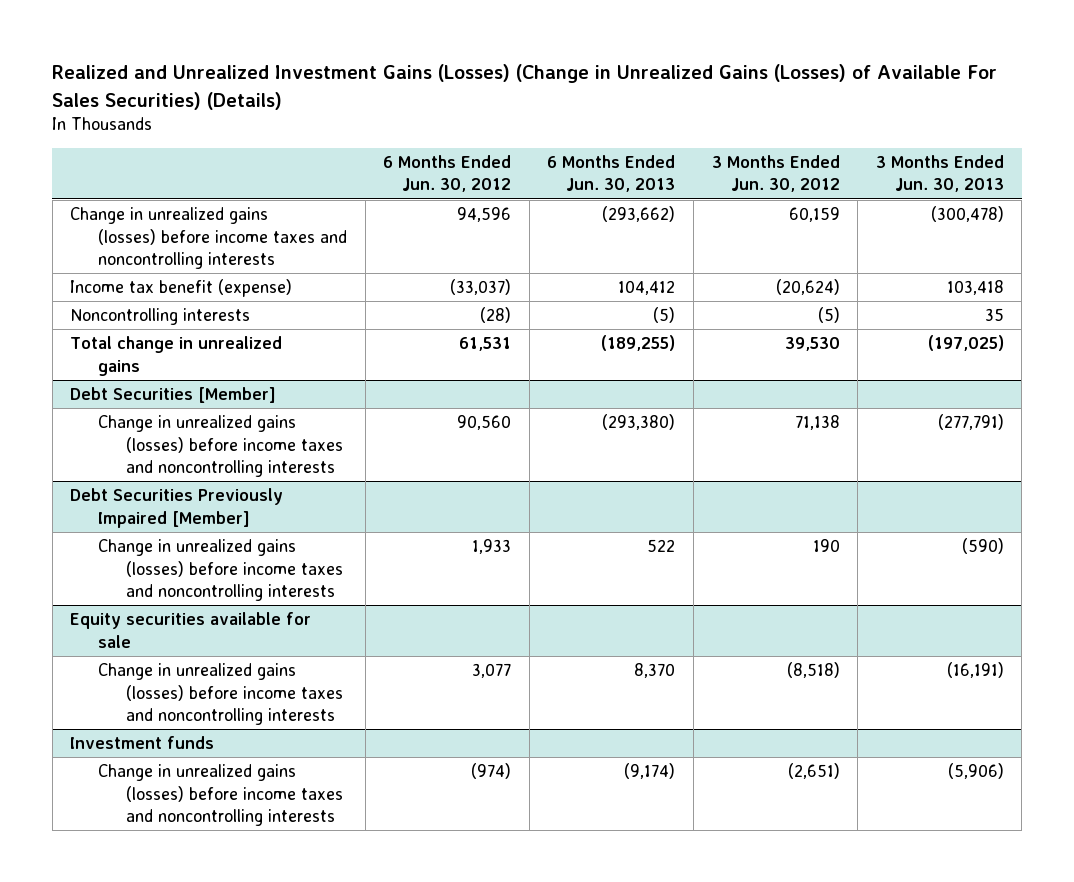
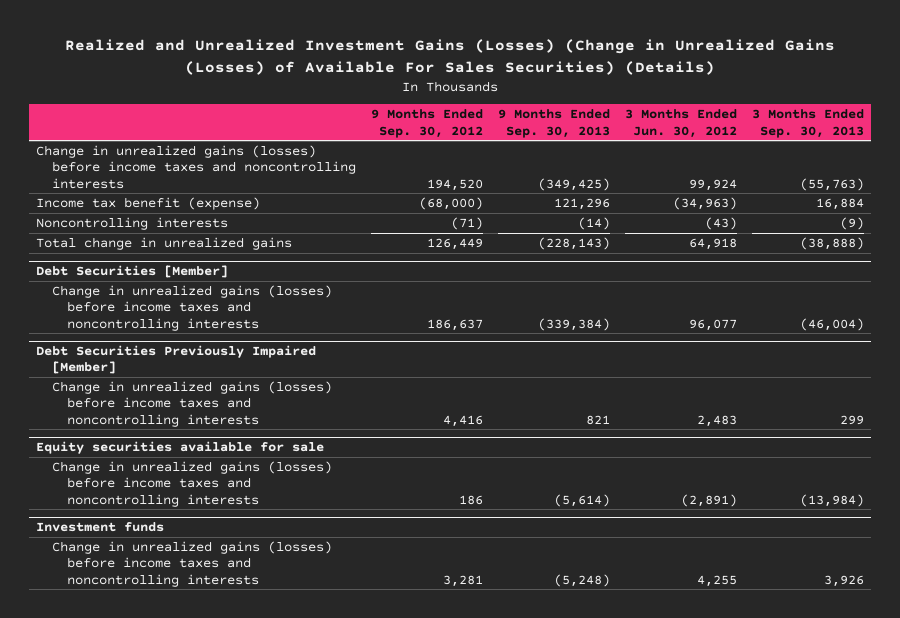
- | 6 Months Ended Jun. 30, 2012 | 6 Months Ended Jun. 30, 2013 | 3 Months Ended Jun. 30, 2012 | 3 Months Ended Jun. 30, 2013
+ | 9 Months Ended Sep. 30, 2012 | 9 Months Ended Sep. 30, 2013 | 3 Months Ended Jun. 30, 2012 | 3 Months Ended Sep. 30, 2013
- Change in unrealized gains (losses) before income taxes and noncontrolling interests | 94,596 | (293,662) | 60,159 | (300,478)
- Income tax benefit (expense) | (33,037) | 104,412 | (20,624) | 103,418
- Noncontrolling interests | (28) | (5) | (5) | 35
- Total change in unrealized gains | 61,531 | (189,255) | 39,530 | (197,025)
+ Change in unrealized gains (losses) before income taxes and noncontrolling interests | 194,520 | (349,425) | 99,924 | (55,763)
+ Income tax benefit (expense) | (68,000) | 121,296 | (34,963) | 16,884
+ Noncontrolling interests | (71) | (14) | (43) | (9)
+ Total change in unrealized gains | 126,449 | (228,143) | 64,918 | (38,888)
@ Debt Securities [Member]
- Change in unrealized gains (losses) before income taxes and noncontrolling interests | 90,560 | (293,380) | 71,138 | (277,791)
+ Change in unrealized gains (losses) before income taxes and noncontrolling interests | 186,637 | (339,384) | 96,077 | (46,004)
@ Debt Securities Previously Impaired [Member]
- Change in unrealized gains (losses) before income taxes and noncontrolling interests | 1,933 | 522 | 190 | (590)
+ Change in unrealized gains (losses) before income taxes and noncontrolling interests | 4,416 | 821 | 2,483 | 299
@ Equity securities available for sale
- Change in unrealized gains (losses) before income taxes and noncontrolling interests | 3,077 | 8,370 | (8,518) | (16,191)
+ Change in unrealized gains (losses) before income taxes and noncontrolling interests | 186 | (5,614) | (2,891) | (13,984)
@ Investment funds
- Change in unrealized gains (losses) before income taxes and noncontrolling interests | (974) | (9,174) | (2,651) | (5,906)
+ Change in unrealized gains (losses) before income taxes and noncontrolling interests | 3,281 | (5,248) | 4,255 | 3,926

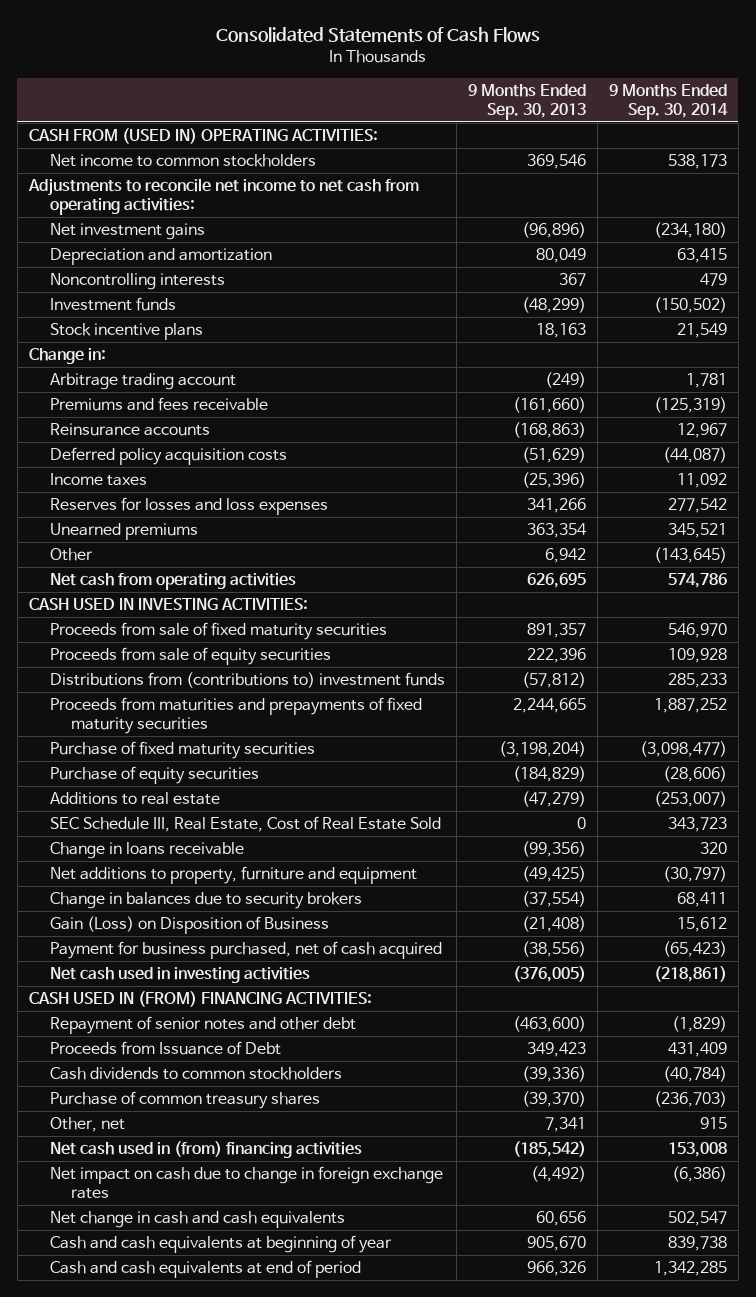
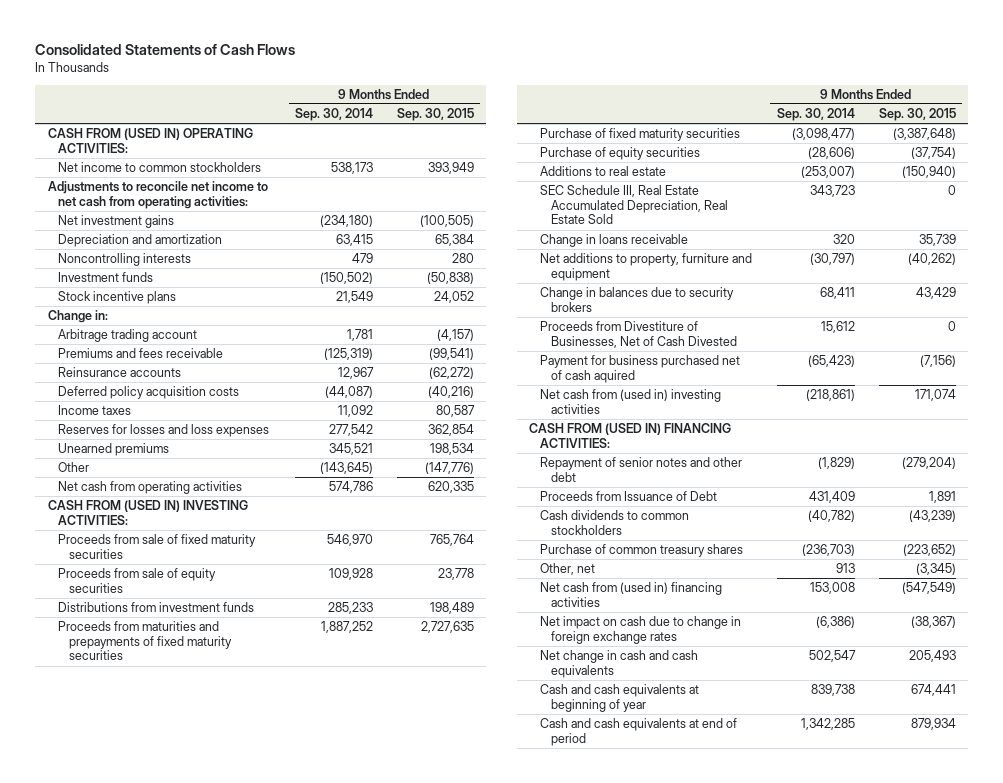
- | 9 Months Ended Sep. 30, 2013 | 9 Months Ended Sep. 30, 2014
+ | 9 Months Ended Sep. 30, 2014 | 9 Months Ended Sep. 30, 2015
- CASH USED IN INVESTING ACTIVITIES:
+ CASH FROM (USED IN) INVESTING ACTIVITIES:
- Distributions from (contributions to) investment funds | (57,812) | 285,233
+ Distributions from investment funds | 285,233 | 198,489
- SEC Schedule III, Real Estate, Cost of Real Estate Sold | 0 | 343,723
+ SEC Schedule III, Real Estate Accumulated Depreciation, Real Estate Sold | 343,723 | 0
- Gain (Loss) on Disposition of Business | (21,408) | 15,612
- Payment for business purchased, net of cash acquired | (38,556) | (65,423)
- Net cash used in investing activities | (376,005) | (218,861)
- CASH USED IN (FROM) FINANCING ACTIVITIES:
+ Proceeds from Divestiture of Businesses, Net of Cash Divested | 15,612 | 0
+ Payment for business purchased net of cash aquired | (65,423) | (7,156)
+ Net cash from (used in) investing activities | (218,861) | 171,074
+ CASH FROM (USED IN) FINANCING ACTIVITIES:
- Cash dividends to common stockholders | (39,336) | (40,784)
+ Cash dividends to common stockholders | (40,782) | (43,239)
- Other, net | 7,341 | 915
- Net cash used in (from) financing activities | (185,542) | 153,008
+ Other, net | 913 | (3,345)
+ Net cash from (used in) financing activities | 153,008 | (547,549)

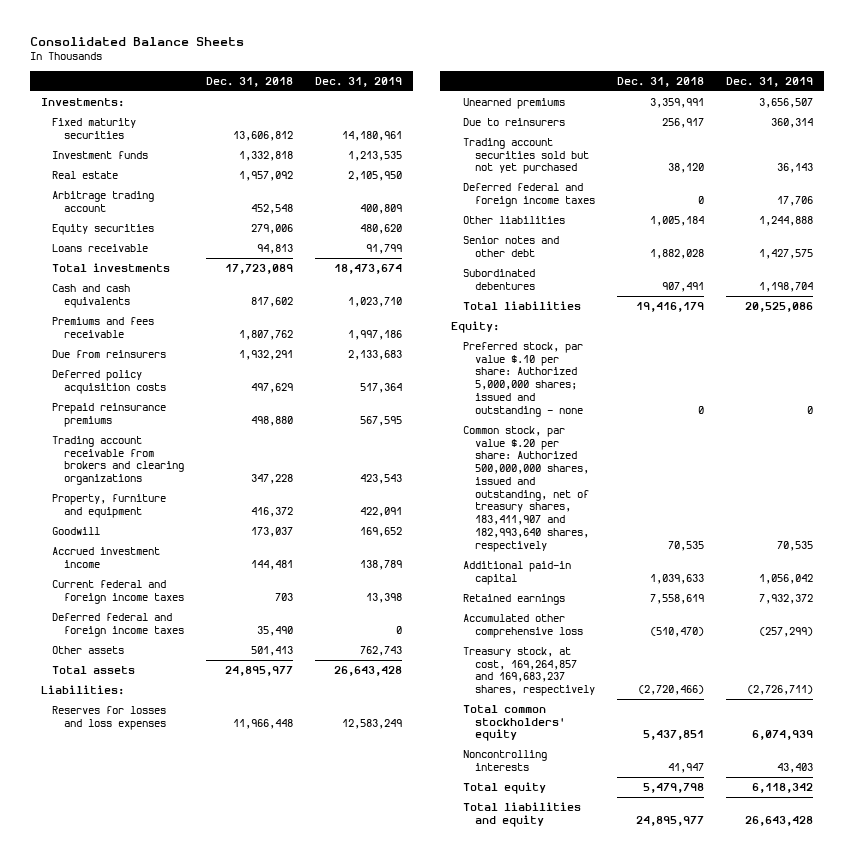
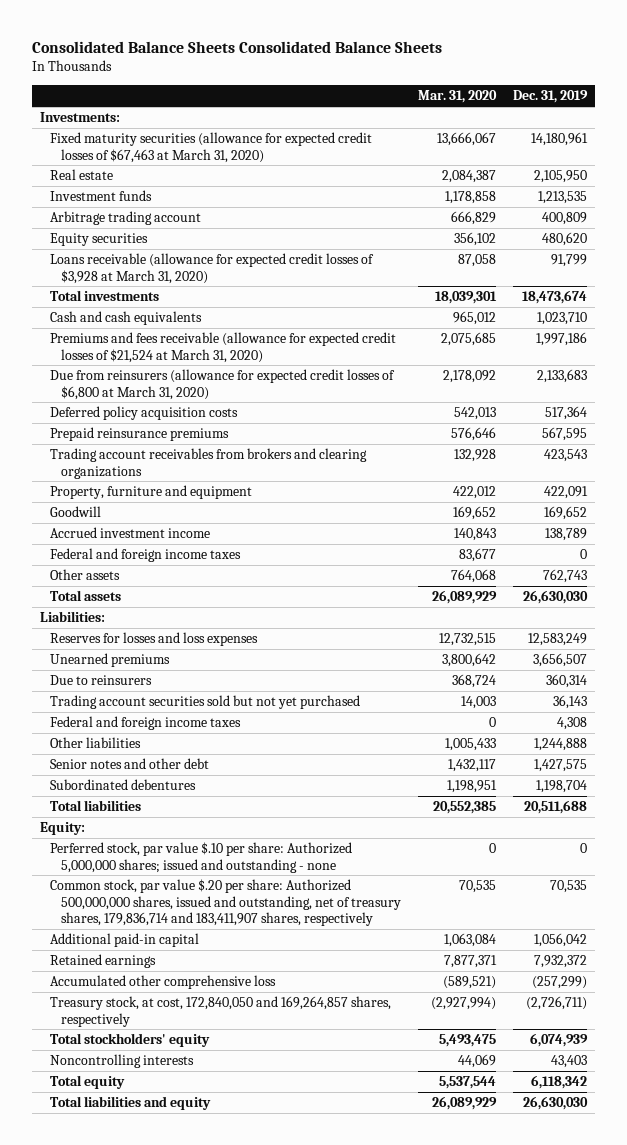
- Consolidated Balance Sheets
+ Consolidated Balance Sheets Consolidated Balance Sheets
- | Dec. 31, 2018 | Dec. 31, 2019
+ | Mar. 31, 2020 | Dec. 31, 2019
- Fixed maturity securities | 13,606,812 | 14,180,961
+ Fixed maturity securities (allowance for expected credit losses of $67,463 at March 31, 2020) | 13,666,067 | 14,180,961
moved down: Investment funds | 1,178,858 | 1,213,535
- Loans receivable | 94,813 | 91,799
+ Loans receivable (allowance for expected credit losses of $3,928 at March 31, 2020) | 87,058 | 91,799
- Premiums and fees receivable | 1,807,762 | 1,997,186
- Due from reinsurers | 1,932,291 | 2,133,683
+ Premiums and fees receivable (allowance for expected credit losses of $21,524 at March 31, 2020) | 2,075,685 | 1,997,186
+ Due from reinsurers (allowance for expected credit losses of $6,800 at March 31, 2020) | 2,178,092 | 2,133,683
- Trading account receivable from brokers and clearing organizations | 347,228 | 423,543
+ Trading account receivables from brokers and clearing organizations | 132,928 | 423,543
- Current federal and foreign income taxes | 703 | 13,398
- Deferred federal and foreign income taxes | 35,490 | 0
+ Federal and foreign income taxes | 83,677 | 0
- Total assets | 24,895,977 | 26,643,428
+ Total assets | 26,089,929 | 26,630,030
- Deferred federal and foreign income taxes | 0 | 17,706
+ Federal and foreign income taxes | 0 | 4,308
- Total liabilities | 19,416,179 | 20,525,086
+ Total liabilities | 20,552,385 | 20,511,688
- Preferred stock, par value $.10 per share: Authorized 5,000,000 shares; issued and outstanding - none | 0 | 0
- Common stock, par value $.20 per share: Authorized 500,000,000 shares, issued and outstanding, net of treasury shares, 183,411,907 and 182,993,640 shares, respectively | 70,535 | 70,535
+ Perferred stock, par value $.10 per share: Authorized 5,000,000 shares; issued and outstanding - none | 0 | 0
+ Common stock, par value $.20 per share: Authorized 500,000,000 shares, issued and outstanding, net of treasury shares, 179,836,714 and 183,411,907 shares, respectively | 70,535 | 70,535
- Treasury stock, at cost, 169,264,857 and 169,683,237 shares, respectively | (2,720,466) | (2,726,711)
- Total common stockholders' equity | 5,437,851 | 6,074,939
+ Treasury stock, at cost, 172,840,050 and 169,264,857 shares, respectively | (2,927,994) | (2,726,711)
+ Total stockholders' equity | 5,493,475 | 6,074,939
- Total liabilities and equity | 24,895,977 | 26,643,428
+ Total liabilities and equity | 26,089,929 | 26,630,030

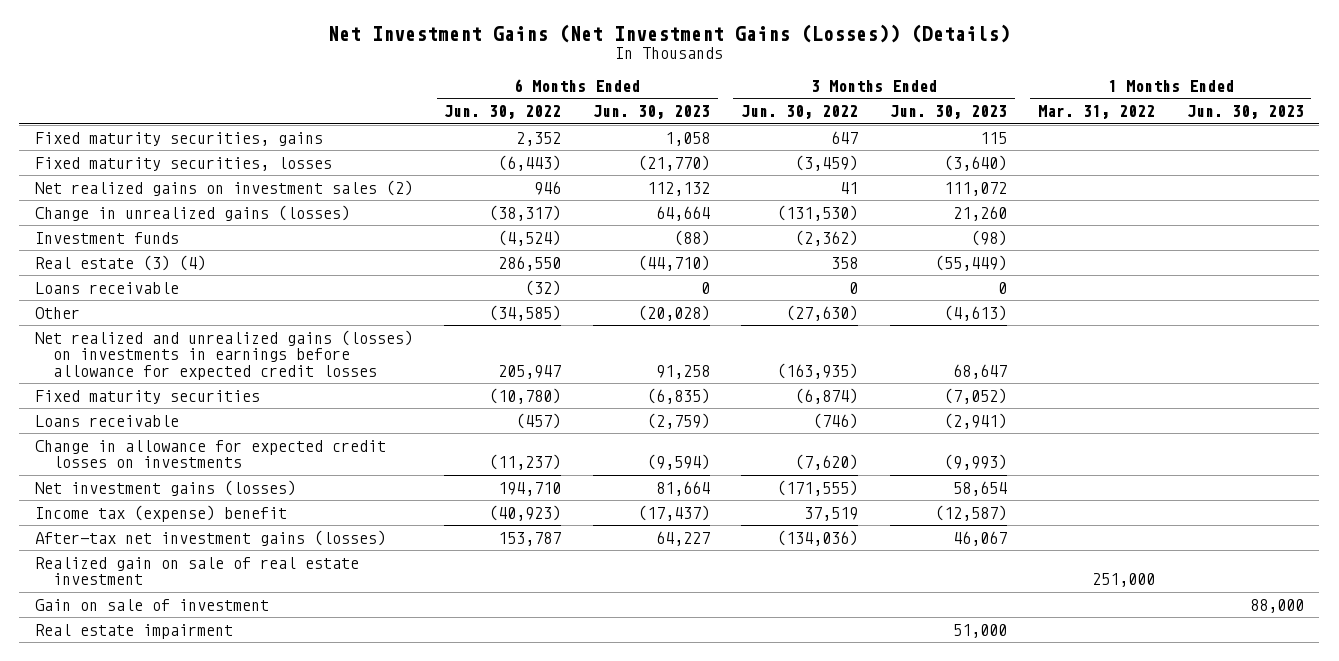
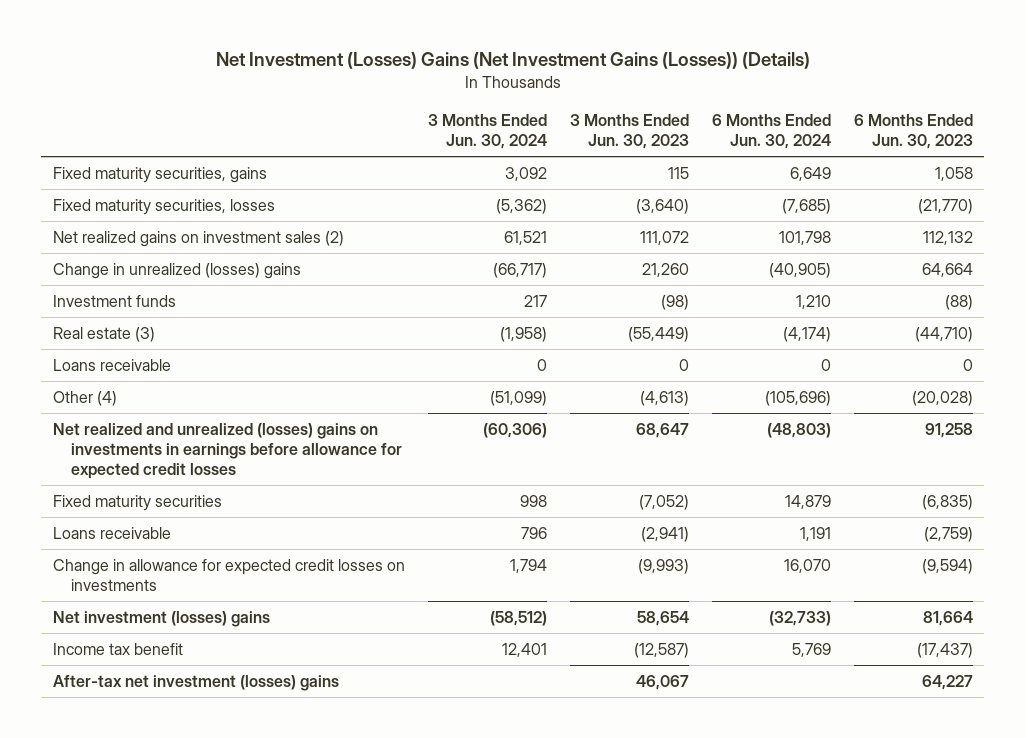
- Net Investment Gains (Net Investment Gains (Losses)) (Details)
+ Net Investment (Losses) Gains (Net Investment Gains (Losses)) (Details)
- | 6 Months Ended Jun. 30, 2022 | 6 Months Ended Jun. 30, 2023 | 3 Months Ended Jun. 30, 2022 | 3 Months Ended Jun. 30, 2023 | 1 Months Ended Mar. 31, 2022 | 1 Months Ended Jun. 30, 2023
+ | 3 Months Ended Jun. 30, 2024 | 3 Months Ended Jun. 30, 2023 | 6 Months Ended Jun. 30, 2024 | 6 Months Ended Jun. 30, 2023
- Change in unrealized gains (losses) | (38,317) | 64,664 | (131,530) | 21,260 | |
+ Change in unrealized (losses) gains | (66,717) | 21,260 | (40,905) | 64,664
- Real estate (3) (4) | 286,550 | (44,710) | 358 | (55,449) | |
+ Real estate (3) | (1,958) | (55,449) | (4,174) | (44,710)
- Other | (34,585) | (20,028) | (27,630) | (4,613) | |
- Net realized and unrealized gains (losses) on investments in earnings before allowance for expected credit losses | 205,947 | 91,258 | (163,935) | 68,647 | |
+ Other (4) | (51,099) | (4,613) | (105,696) | (20,028)
+ Net realized and unrealized (losses) gains on investments in earnings before allowance for expected credit losses | (60,306) | 68,647 | (48,803) | 91,258
- Net investment gains (losses) | 194,710 | 81,664 | (171,555) | 58,654 | |
- Income tax (expense) benefit | (40,923) | (17,437) | 37,519 | (12,587) | |
- After-tax net investment gains (losses) | 153,787 | 64,227 | (134,036) | 46,067 | |
- Realized gain on sale of real estate investment | | | | | 251,000 |
- Gain on sale of investment | | | | | | 88,000
- Real estate impairment | | | | 51,000 | |
+ Net investment (losses) gains | (58,512) | 58,654 | (32,733) | 81,664
+ Income tax benefit | 12,401 | (12,587) | 5,769 | (17,437)
+ After-tax net investment (losses) gains | | 46,067 | | 64,227

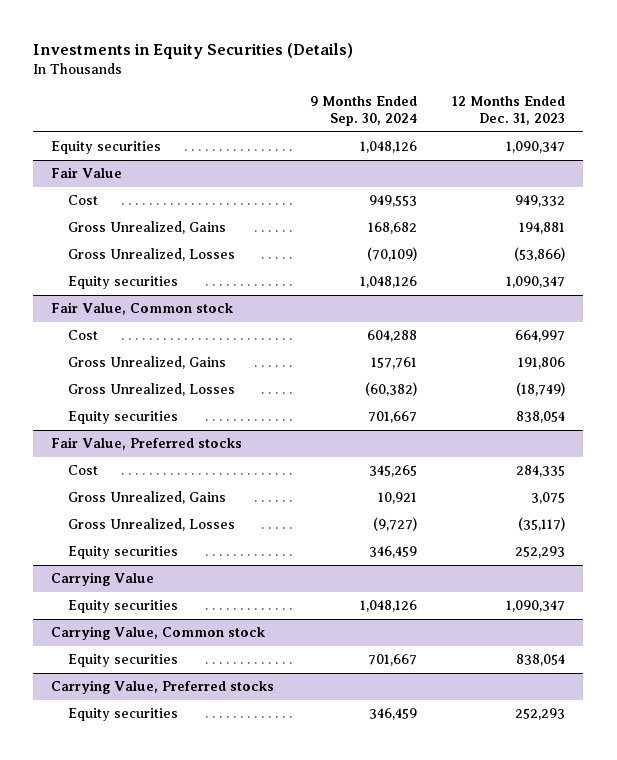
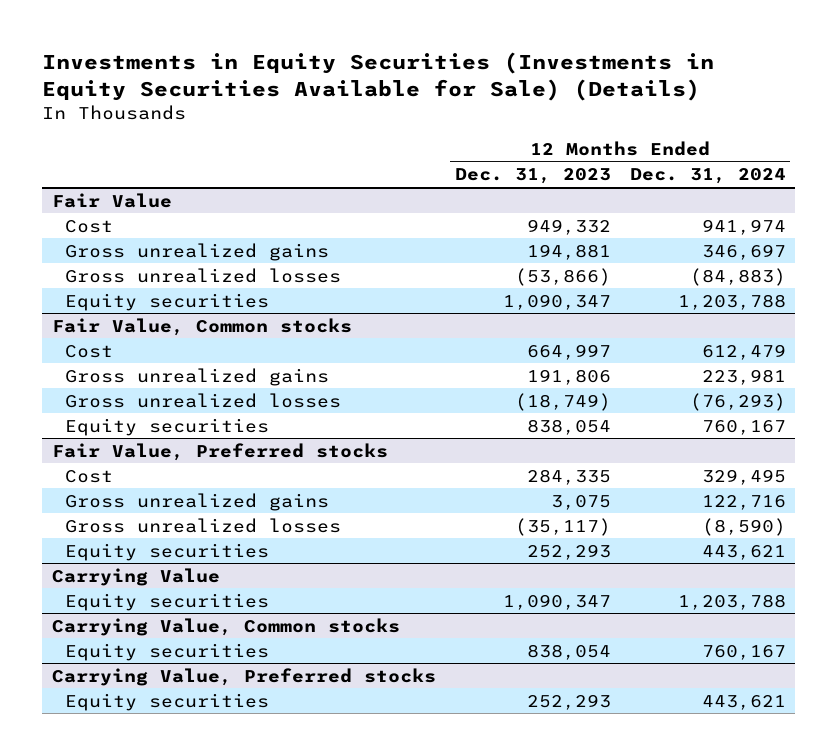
- Investments in Equity Securities (Details)
+ Investments in Equity Securities (Investments in Equity Securities Available for Sale) (Details)
- | 9 Months Ended Sep. 30, 2024 | 12 Months Ended Dec. 31, 2023
+ | 12 Months Ended Dec. 31, 2023 | 12 Months Ended Dec. 31, 2024
- Equity securities | 1,048,126 | 1,090,347
@ Fair Value
- Gross Unrealized, Gains | 168,682 | 194,881
- Gross Unrealized, Losses | (70,109) | (53,866)
+ Gross unrealized gains | 194,881 | 346,697
+ Gross unrealized losses | (53,866) | (84,883)
- Fair Value, Common stock
+ Fair Value, Common stocks
- Gross Unrealized, Gains | 157,761 | 191,806
- Gross Unrealized, Losses | (60,382) | (18,749)
+ Gross unrealized gains | 191,806 | 223,981
+ Gross unrealized losses | (18,749) | (76,293)
@ Fair Value, Preferred stocks
- Gross Unrealized, Gains | 10,921 | 3,075
- Gross Unrealized, Losses | (9,727) | (35,117)
+ Gross unrealized gains | 3,075 | 122,716
+ Gross unrealized losses | (35,117) | (8,590)
- Carrying Value, Common stock
+ Carrying Value, Common stocks

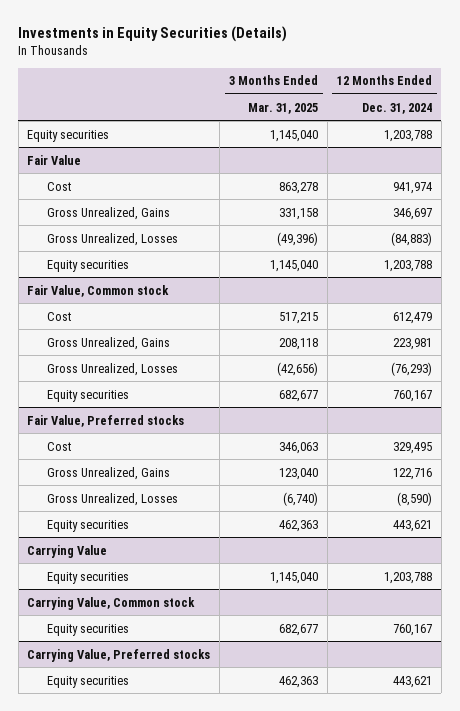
- Investments in Equity Securities (Investments in Equity Securities Available for Sale) (Details)
+ Investments in Equity Securities (Details)
- | 12 Months Ended Dec. 31, 2023 | 12 Months Ended Dec. 31, 2024
+ | 3 Months Ended Mar. 31, 2025 | 12 Months Ended Dec. 31, 2024
+ Equity securities | 1,145,040 | 1,203,788
@ Fair Value
- Gross unrealized gains | 194,881 | 346,697
- Gross unrealized losses | (53,866) | (84,883)
+ Gross Unrealized, Gains | 331,158 | 346,697
+ Gross Unrealized, Losses | (49,396) | (84,883)
- Fair Value, Common stocks
+ Fair Value, Common stock
- Gross unrealized gains | 191,806 | 223,981
- Gross unrealized losses | (18,749) | (76,293)
+ Gross Unrealized, Gains | 208,118 | 223,981
+ Gross Unrealized, Losses | (42,656) | (76,293)
@ Fair Value, Preferred stocks
- Gross unrealized gains | 3,075 | 122,716
- Gross unrealized losses | (35,117) | (8,590)
+ Gross Unrealized, Gains | 123,040 | 122,716
+ Gross Unrealized, Losses | (6,740) | (8,590)
- Carrying Value, Common stocks
+ Carrying Value, Common stock

